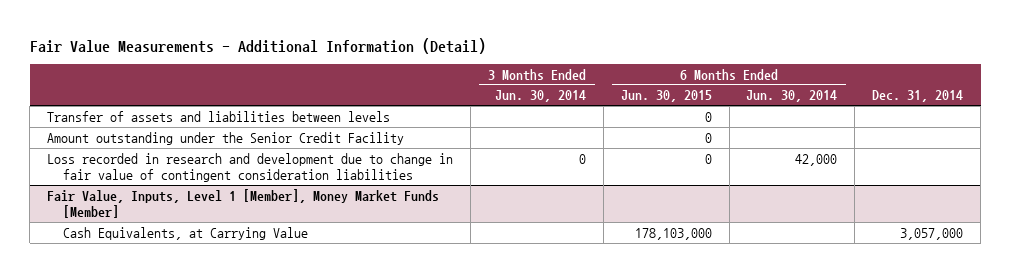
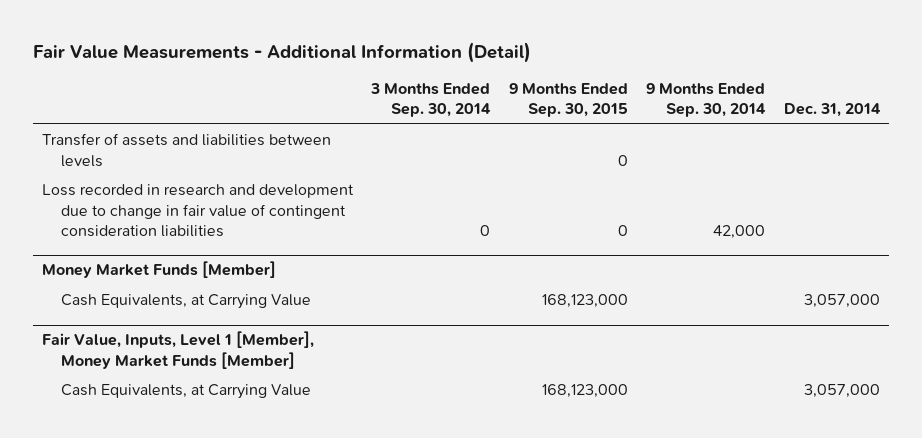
- | 3 Months Ended Jun. 30, 2014 | 6 Months Ended Jun. 30, 2015 | 6 Months Ended Jun. 30, 2014 | Dec. 31, 2014
+ | 3 Months Ended Sep. 30, 2014 | 9 Months Ended Sep. 30, 2015 | 9 Months Ended Sep. 30, 2014 | Dec. 31, 2014
- Amount outstanding under the Senior Credit Facility | | 0 | |
+ Money Market Funds [Member]
+ Cash Equivalents, at Carrying Value | | 168,123,000 | | 3,057,000

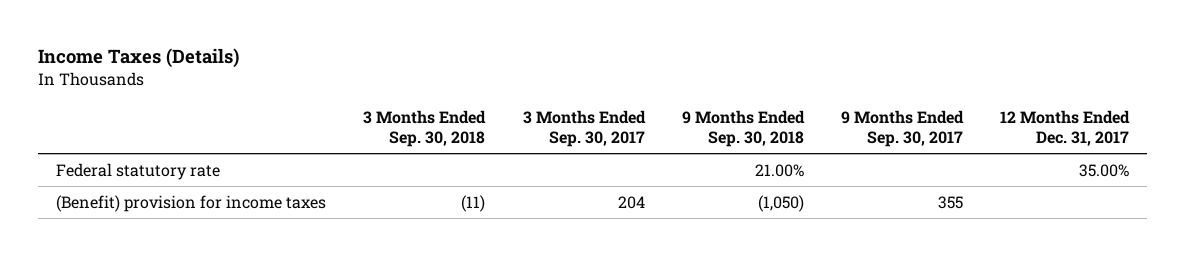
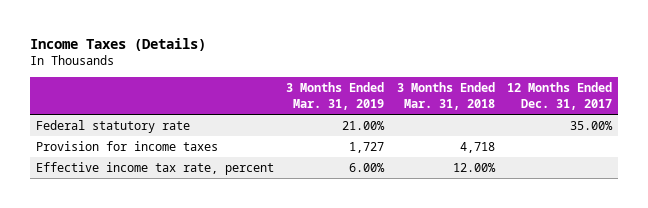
- | 3 Months Ended Sep. 30, 2018 | 3 Months Ended Sep. 30, 2017 | 9 Months Ended Sep. 30, 2018 | 9 Months Ended Sep. 30, 2017 | 12 Months Ended Dec. 31, 2017
+ | 3 Months Ended Mar. 31, 2019 | 3 Months Ended Mar. 31, 2018 | 12 Months Ended Dec. 31, 2017
- (Benefit) provision for income taxes | (11) | 204 | (1,050) | 355 |
+ Provision for income taxes | 1,727 | 4,718 |
+ Effective income tax rate, percent | 6.00% | 12.00% |

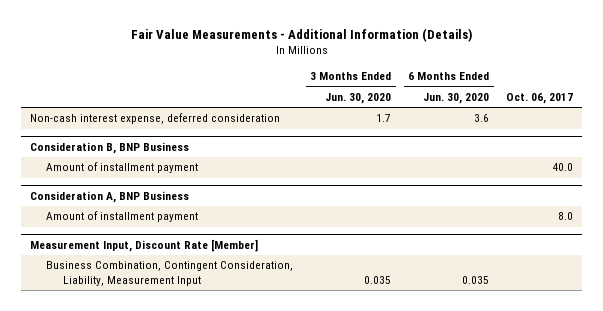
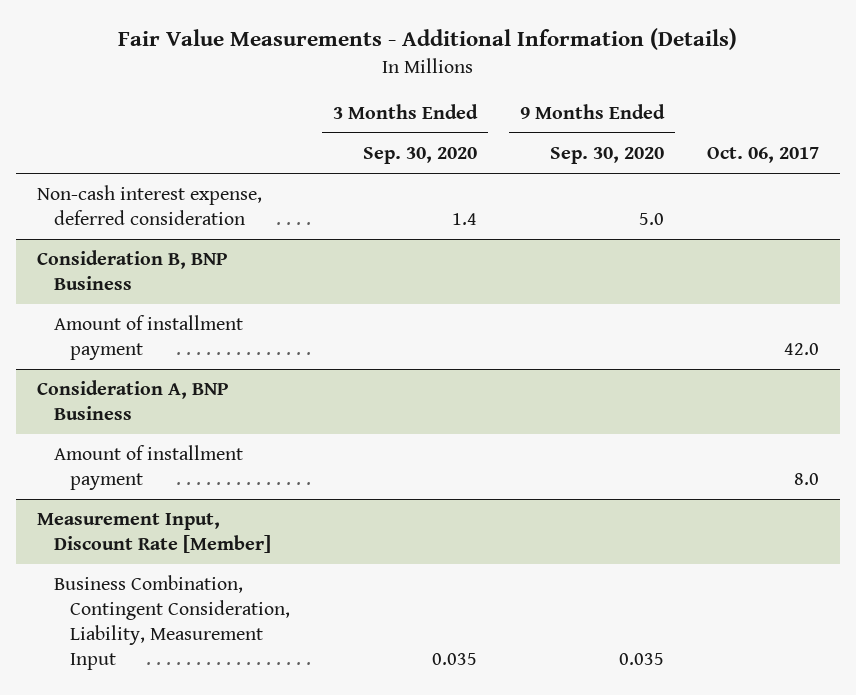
- | 3 Months Ended Jun. 30, 2020 | 6 Months Ended Jun. 30, 2020 | Oct. 06, 2017
+ | 3 Months Ended Sep. 30, 2020 | 9 Months Ended Sep. 30, 2020 | Oct. 06, 2017
@ Consideration B, BNP Business
- Amount of installment payment | | | 40.0
+ Amount of installment payment | | | 42.0

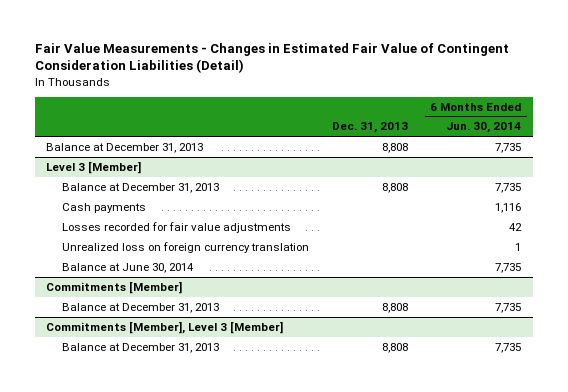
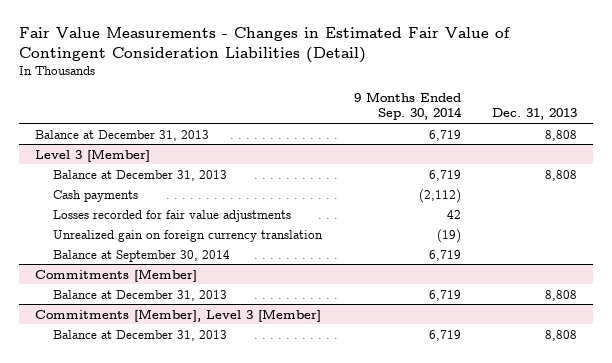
- | Dec. 31, 2013 | 6 Months Ended Jun. 30, 2014
+ | 9 Months Ended Sep. 30, 2014 | Dec. 31, 2013
@ Level 3 [Member]
- Unrealized loss on foreign currency translation | | 1
- Balance at June 30, 2014 | | 7,735
+ Unrealized gain on foreign currency translation | (19) |
+ Balance at September 30, 2014 | 6,719 |

